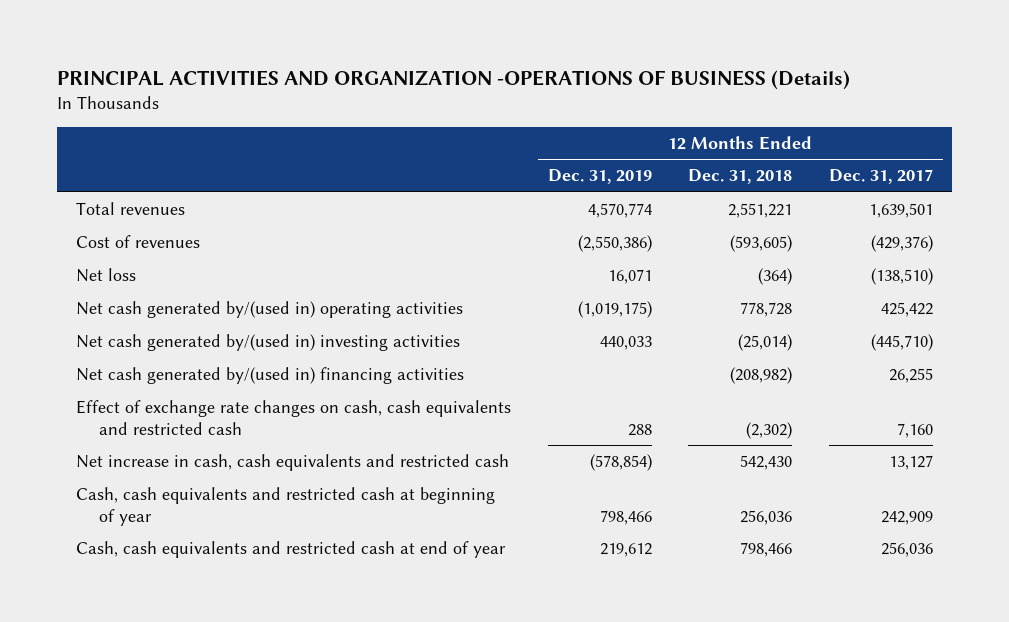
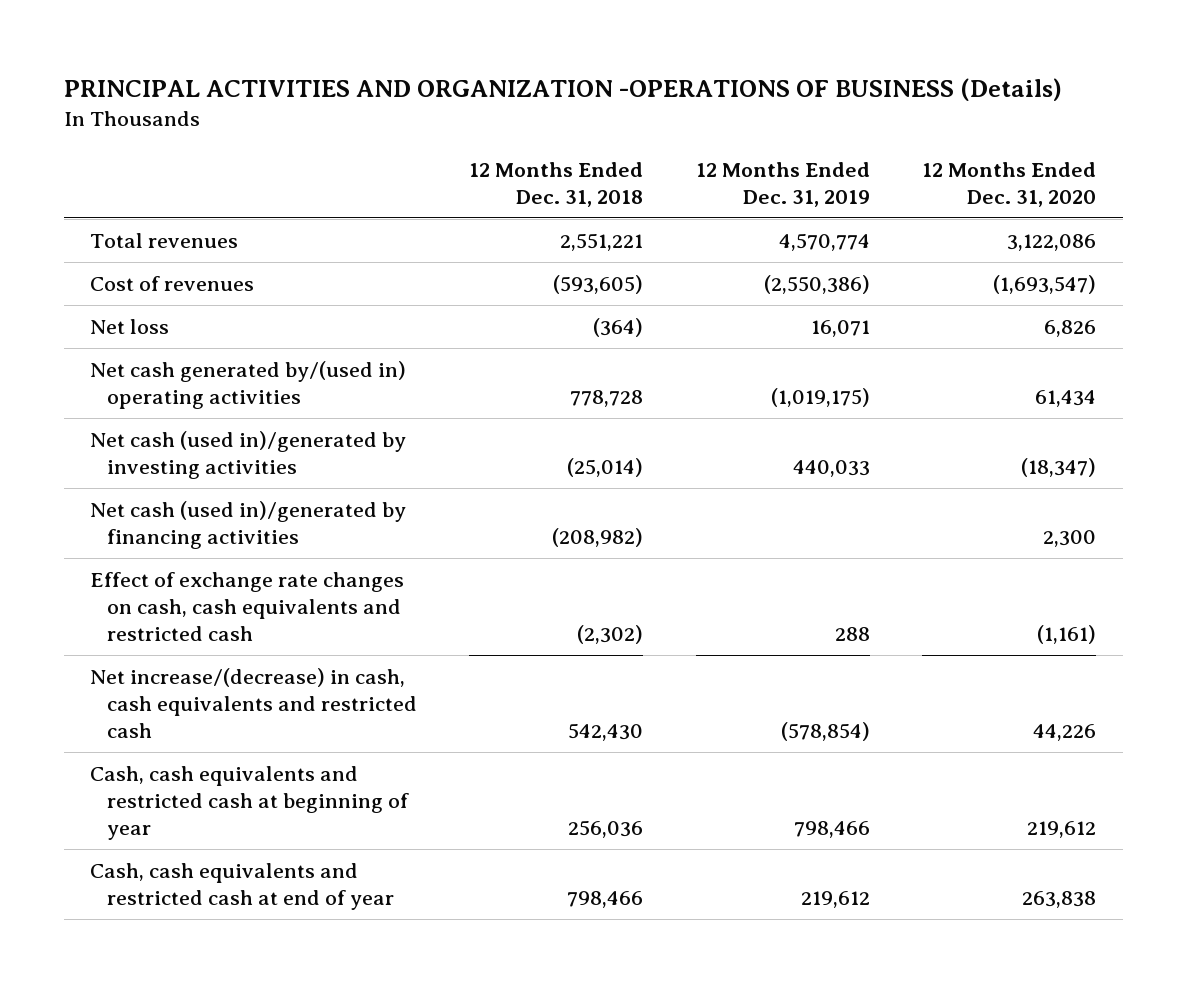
- | 12 Months Ended Dec. 31, 2019 | 12 Months Ended Dec. 31, 2018 | 12 Months Ended Dec. 31, 2017
+ | 12 Months Ended Dec. 31, 2018 | 12 Months Ended Dec. 31, 2019 | 12 Months Ended Dec. 31, 2020
- Net cash generated by/(used in) investing activities | 440,033 | (25,014) | (445,710)
- Net cash generated by/(used in) financing activities | | (208,982) | 26,255
+ Net cash (used in)/generated by investing activities | (25,014) | 440,033 | (18,347)
+ Net cash (used in)/generated by financing activities | (208,982) | | 2,300
- Net increase in cash, cash equivalents and restricted cash | (578,854) | 542,430 | 13,127
+ Net increase/(decrease) in cash, cash equivalents and restricted cash | 542,430 | (578,854) | 44,226

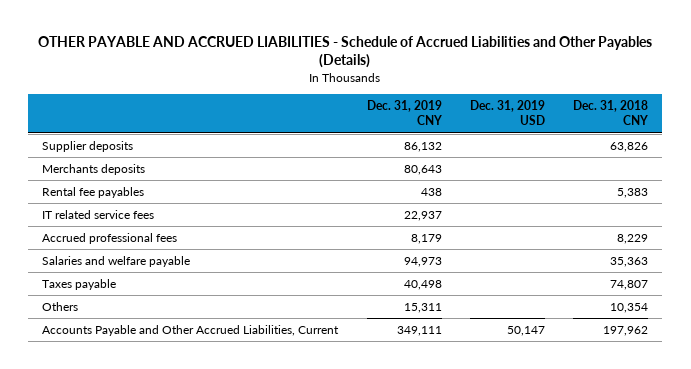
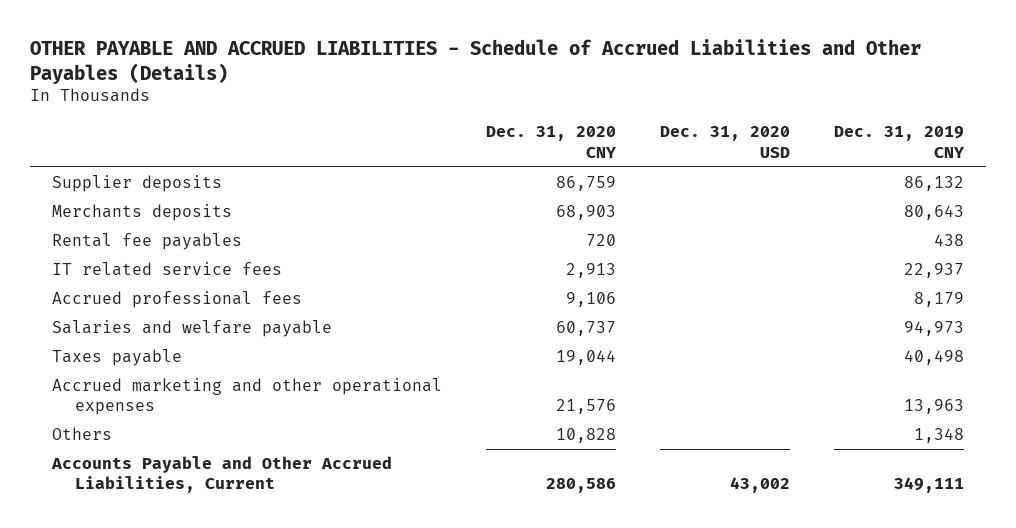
- | Dec. 31, 2019 CNY | Dec. 31, 2019 USD | Dec. 31, 2018 CNY
+ | Dec. 31, 2020 CNY | Dec. 31, 2020 USD | Dec. 31, 2019 CNY
- Others | 15,311 | | 10,354
+ Accrued marketing and other operational expenses | 21,576 | | 13,963
+ Others | 10,828 | | 1,348

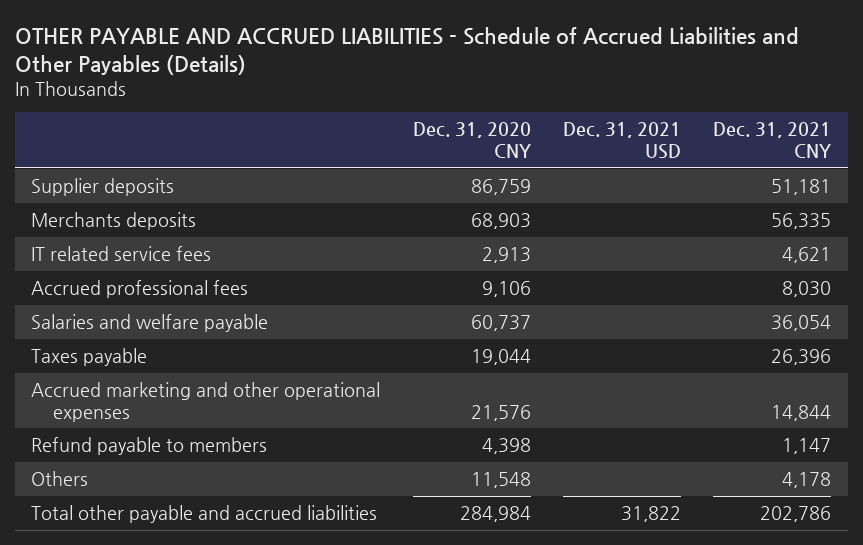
- | Dec. 31, 2020 CNY | Dec. 31, 2020 USD | Dec. 31, 2019 CNY
+ | Dec. 31, 2020 CNY | Dec. 31, 2021 USD | Dec. 31, 2021 CNY
- Rental fee payables | 720 | | 438
- Others | 10,828 | | 1,348
- Accounts Payable and Other Accrued Liabilities, Current | 280,586 | 43,002 | 349,111
+ Refund payable to members | 4,398 | | 1,147
+ Others | 11,548 | | 4,178
+ Total other payable and accrued liabilities | 284,984 | 31,822 | 202,786

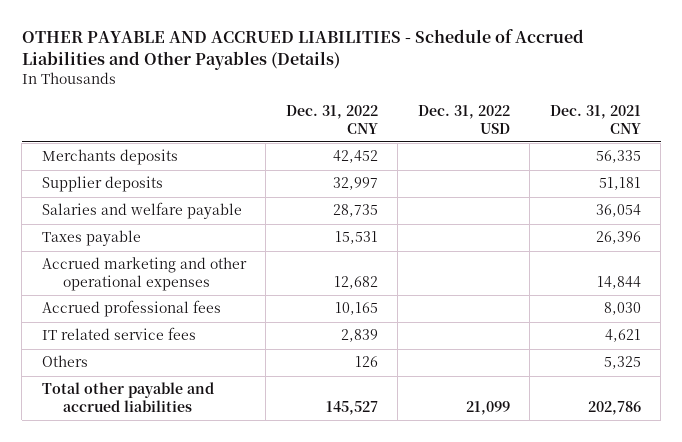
- | Dec. 31, 2020 CNY | Dec. 31, 2021 USD | Dec. 31, 2021 CNY
+ | Dec. 31, 2022 CNY | Dec. 31, 2022 USD | Dec. 31, 2021 CNY
moved down: Supplier deposits | 32,997 | | 51,181
- Refund payable to members | 4,398 | | 1,147
- Others | 11,548 | | 4,178
moved down: Accrued professional fees | 10,165 | | 8,030
moved down: IT related service fees | 2,839 | | 4,621
+ Others | 126 | | 5,325

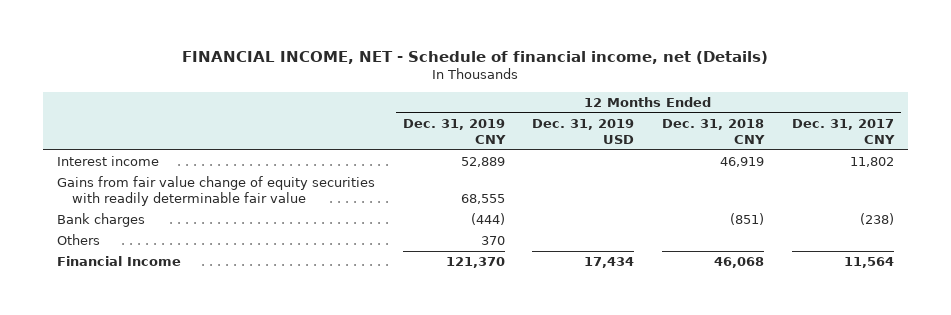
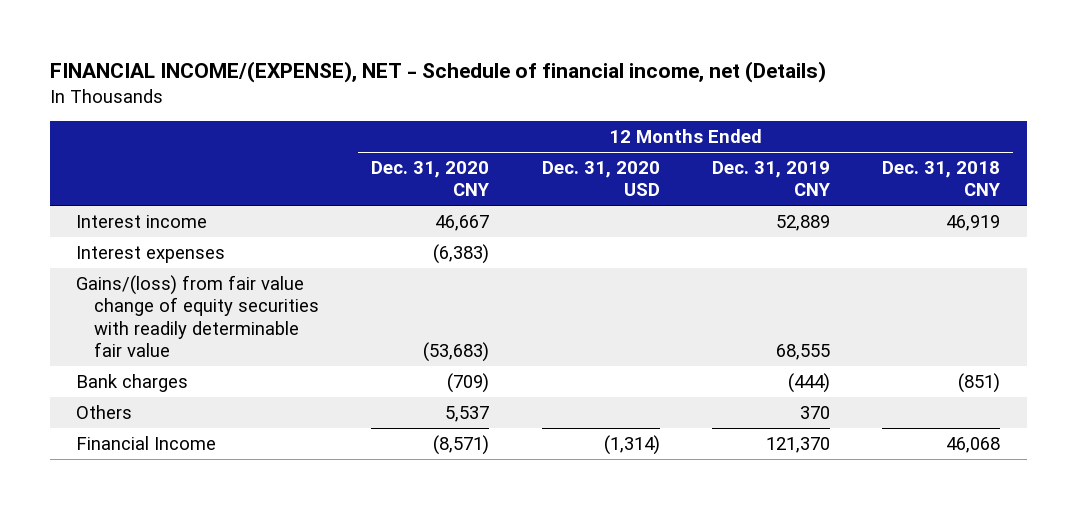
- FINANCIAL INCOME, NET - Schedule of financial income, net (Details)
+ FINANCIAL INCOME/(EXPENSE), NET - Schedule of financial income, net (Details)
- | 12 Months Ended Dec. 31, 2019 CNY | 12 Months Ended Dec. 31, 2019 USD | 12 Months Ended Dec. 31, 2018 CNY | 12 Months Ended Dec. 31, 2017 CNY
+ | 12 Months Ended Dec. 31, 2020 CNY | 12 Months Ended Dec. 31, 2020 USD | 12 Months Ended Dec. 31, 2019 CNY | 12 Months Ended Dec. 31, 2018 CNY
- Gains from fair value change of equity securities with readily determinable fair value | 68,555 | | |
+ Interest expenses | (6,383) | | |
+ Gains/(loss) from fair value change of equity securities with readily determinable fair value | (53,683) | | 68,555 |

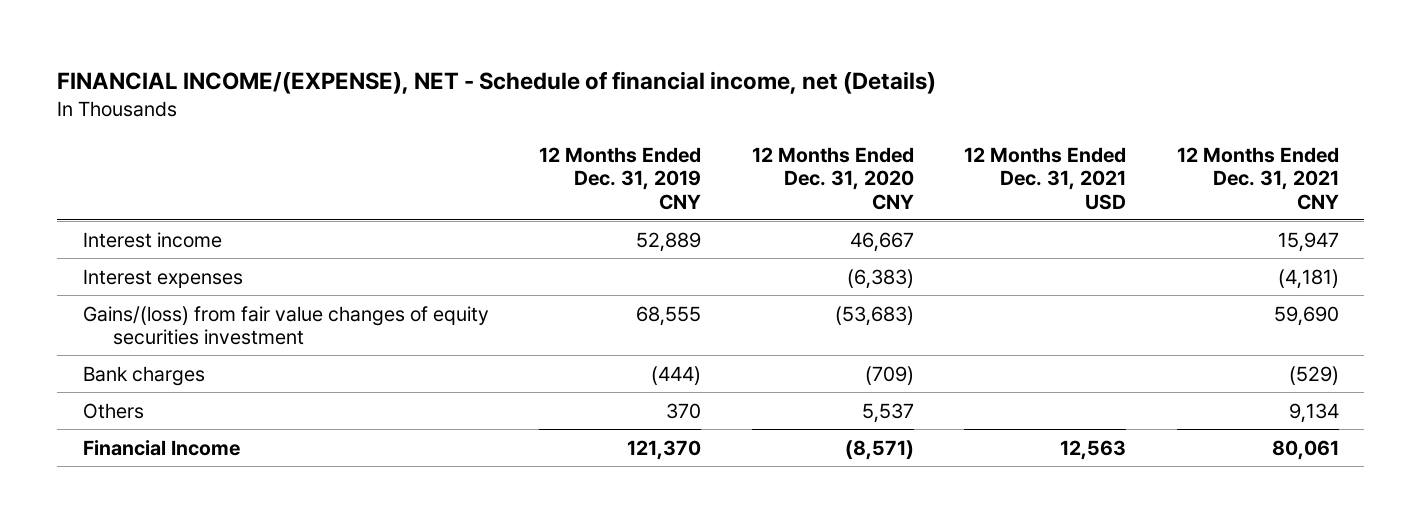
- | 12 Months Ended Dec. 31, 2020 CNY | 12 Months Ended Dec. 31, 2020 USD | 12 Months Ended Dec. 31, 2019 CNY | 12 Months Ended Dec. 31, 2018 CNY
+ | 12 Months Ended Dec. 31, 2019 CNY | 12 Months Ended Dec. 31, 2020 CNY | 12 Months Ended Dec. 31, 2021 USD | 12 Months Ended Dec. 31, 2021 CNY
- Gains/(loss) from fair value change of equity securities with readily determinable fair value | (53,683) | | 68,555 |
+ Gains/(loss) from fair value changes of equity securities investment | 68,555 | (53,683) | | 59,690

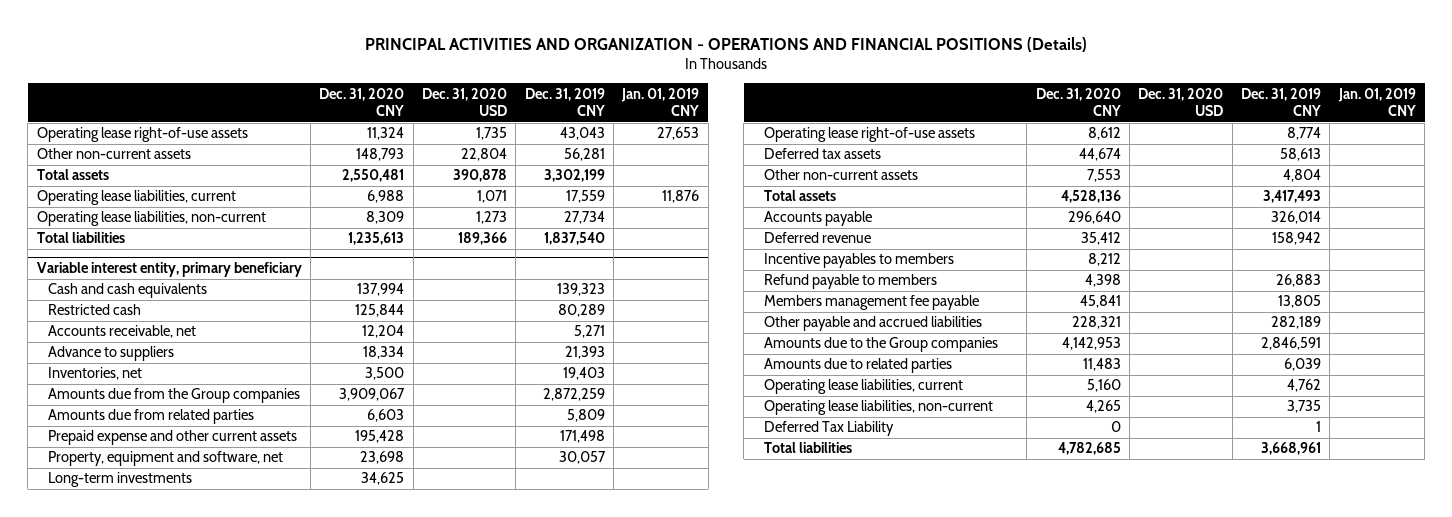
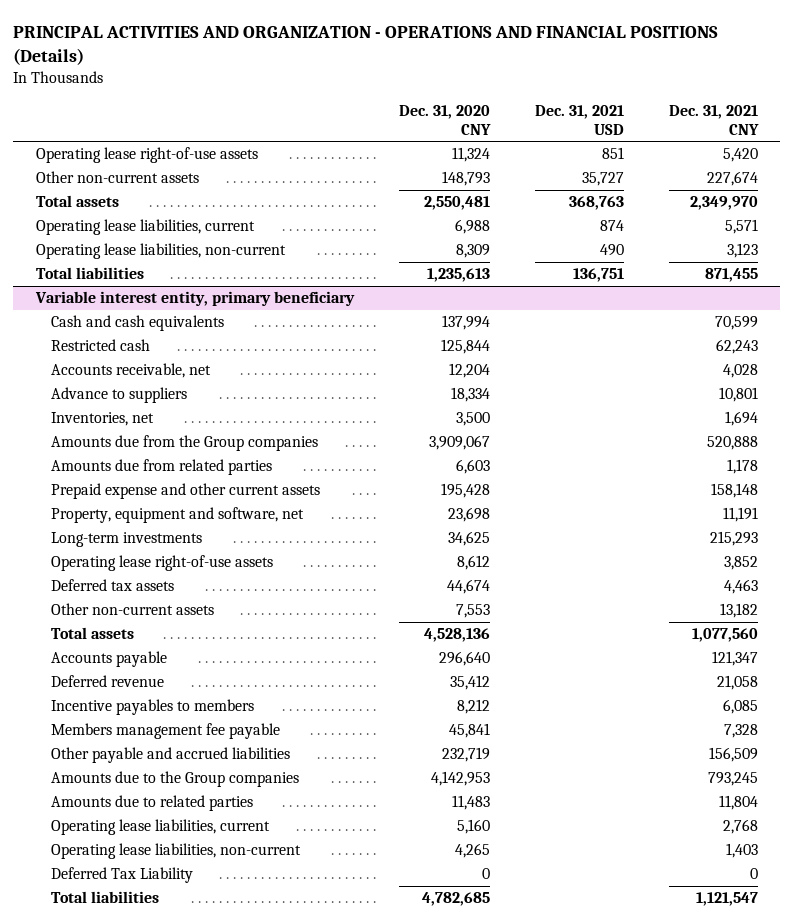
- | Dec. 31, 2020 CNY | Dec. 31, 2020 USD | Dec. 31, 2019 CNY | Jan. 01, 2019 CNY
+ | Dec. 31, 2020 CNY | Dec. 31, 2021 USD | Dec. 31, 2021 CNY
@ Variable interest entity, primary beneficiary
- Refund payable to members | 4,398 | | 26,883 |
- Other payable and accrued liabilities | 228,321 | | 282,189 |
+ Other payable and accrued liabilities | 232,719 | | 156,509

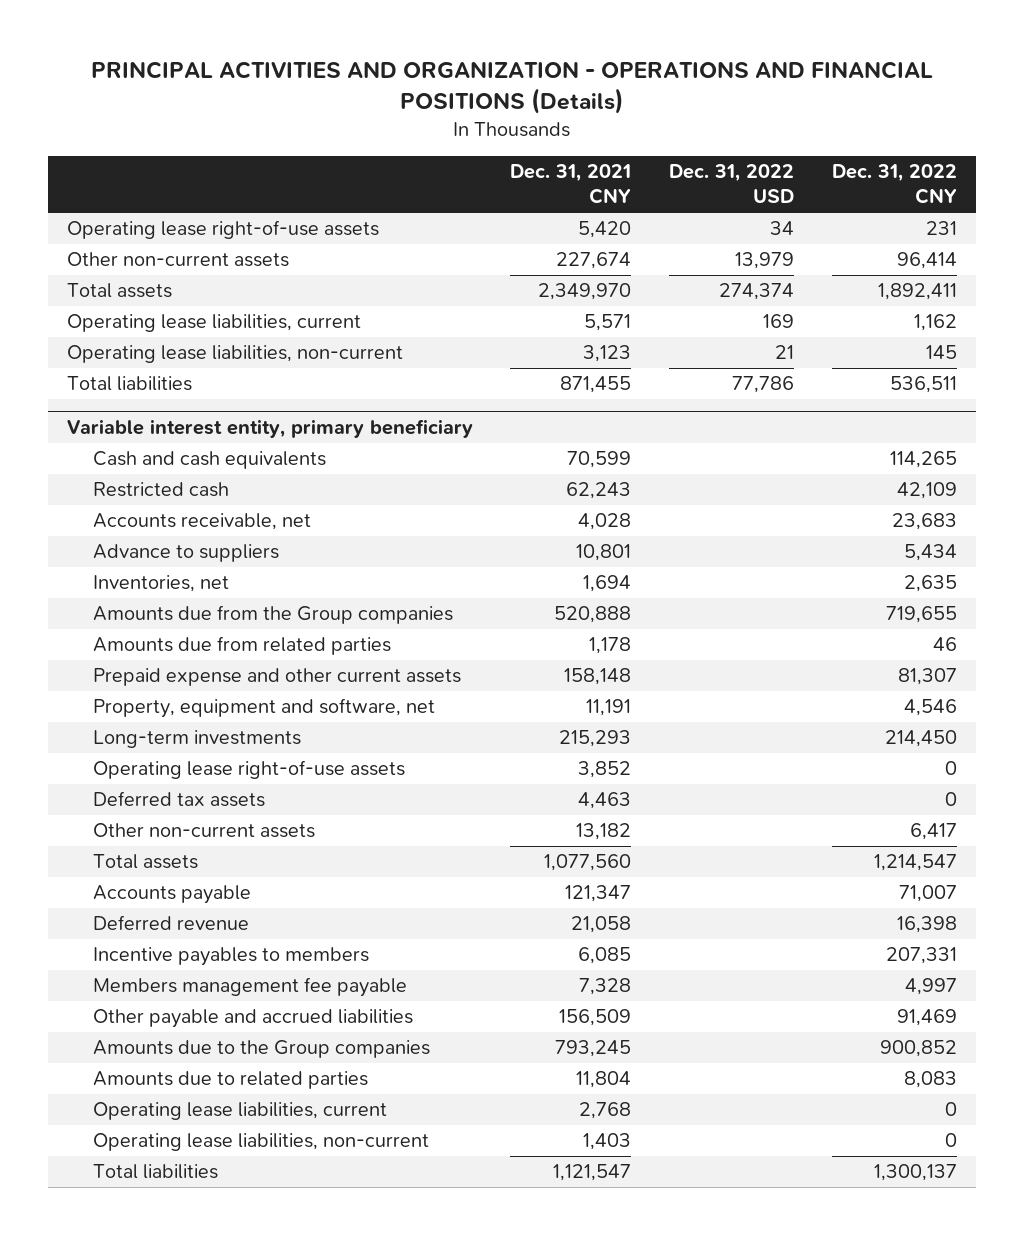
- | Dec. 31, 2020 CNY | Dec. 31, 2021 USD | Dec. 31, 2021 CNY
+ | Dec. 31, 2021 CNY | Dec. 31, 2022 USD | Dec. 31, 2022 CNY
@ Variable interest entity, primary beneficiary
- Deferred Tax Liability | 0 | | 0

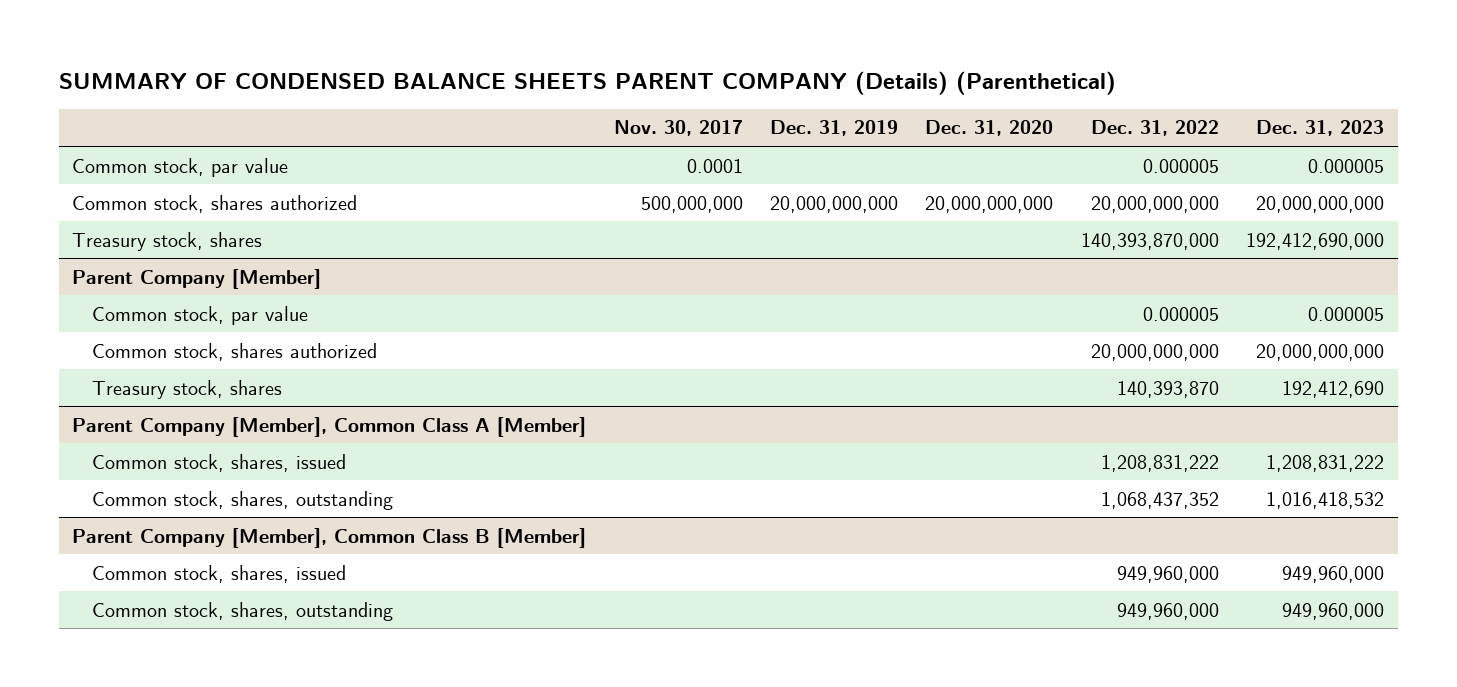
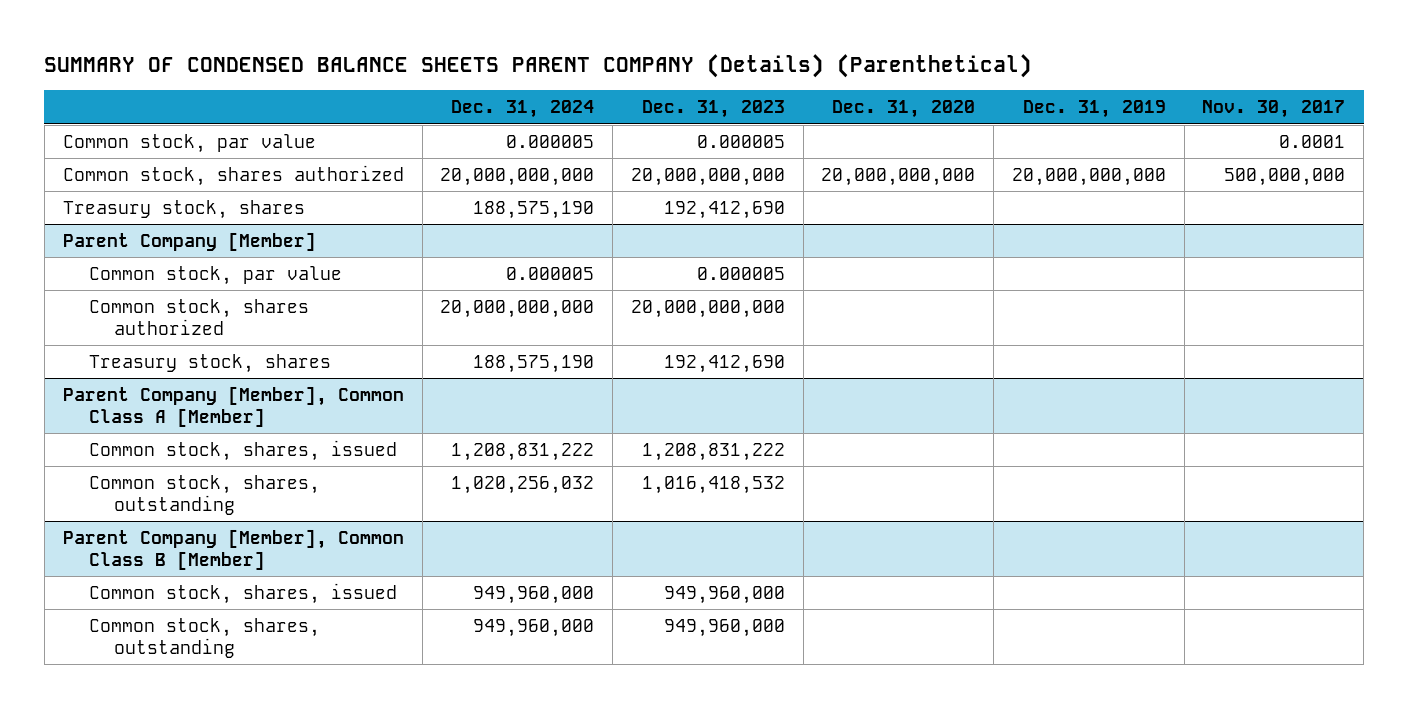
- | Nov. 30, 2017 | Dec. 31, 2019 | Dec. 31, 2020 | Dec. 31, 2022 | Dec. 31, 2023
+ | Dec. 31, 2024 | Dec. 31, 2023 | Dec. 31, 2020 | Dec. 31, 2019 | Nov. 30, 2017
- Treasury stock, shares | | | | 140,393,870,000 | 192,412,690,000
+ Treasury stock, shares | 188,575,190 | 192,412,690 | | |

